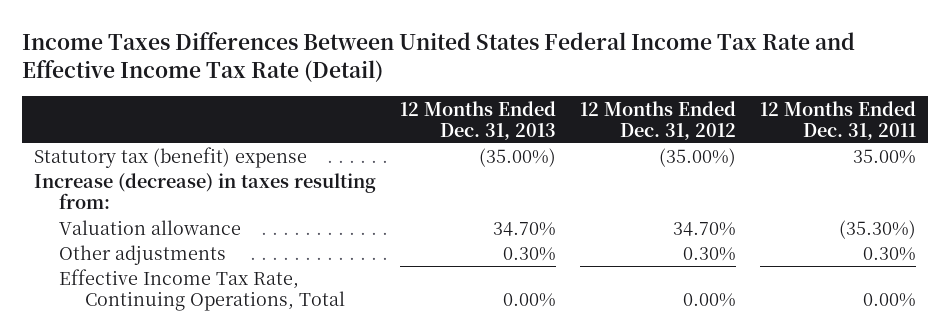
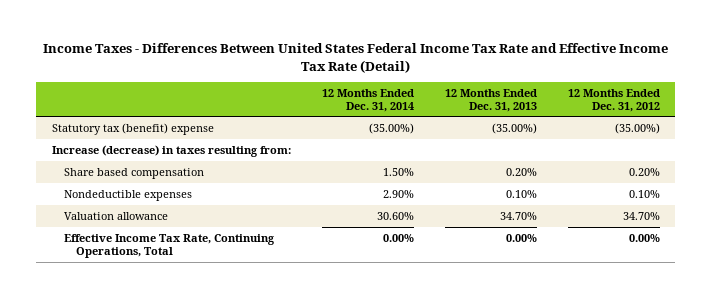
- Income Taxes Differences Between United States Federal Income Tax Rate and Effective Income Tax Rate (Detail)
+ Income Taxes - Differences Between United States Federal Income Tax Rate and Effective Income Tax Rate (Detail)
- | 12 Months Ended Dec. 31, 2013 | 12 Months Ended Dec. 31, 2012 | 12 Months Ended Dec. 31, 2011
+ | 12 Months Ended Dec. 31, 2014 | 12 Months Ended Dec. 31, 2013 | 12 Months Ended Dec. 31, 2012
+ Share based compensation | 1.50% | 0.20% | 0.20%
+ Nondeductible expenses | 2.90% | 0.10% | 0.10%
- Other adjustments | 0.30% | 0.30% | 0.30%

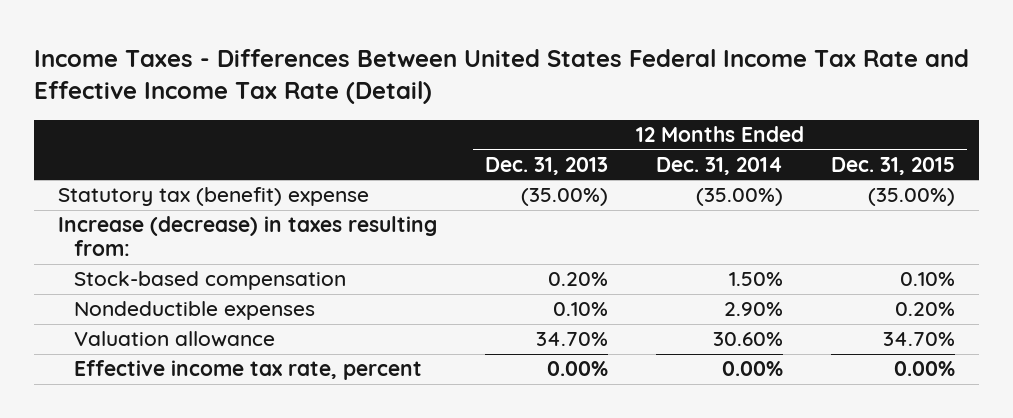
- | 12 Months Ended Dec. 31, 2014 | 12 Months Ended Dec. 31, 2013 | 12 Months Ended Dec. 31, 2012
+ | 12 Months Ended Dec. 31, 2013 | 12 Months Ended Dec. 31, 2014 | 12 Months Ended Dec. 31, 2015
- Share based compensation | 1.50% | 0.20% | 0.20%
+ Stock-based compensation | 0.20% | 1.50% | 0.10%
- Effective Income Tax Rate, Continuing Operations, Total | 0.00% | 0.00% | 0.00%
+ Effective income tax rate, percent | 0.00% | 0.00% | 0.00%

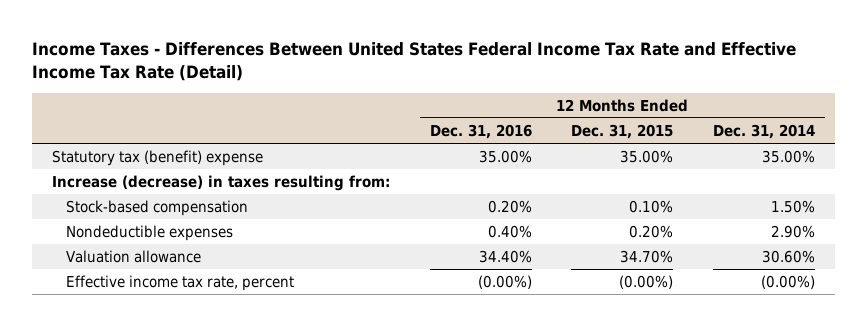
- | 12 Months Ended Dec. 31, 2013 | 12 Months Ended Dec. 31, 2014 | 12 Months Ended Dec. 31, 2015
+ | 12 Months Ended Dec. 31, 2016 | 12 Months Ended Dec. 31, 2015 | 12 Months Ended Dec. 31, 2014
- Statutory tax (benefit) expense | (35.00%) | (35.00%) | (35.00%)
+ Statutory tax (benefit) expense | 35.00% | 35.00% | 35.00%
- Effective income tax rate, percent | 0.00% | 0.00% | 0.00%
+ Effective income tax rate, percent | (0.00%) | (0.00%) | (0.00%)

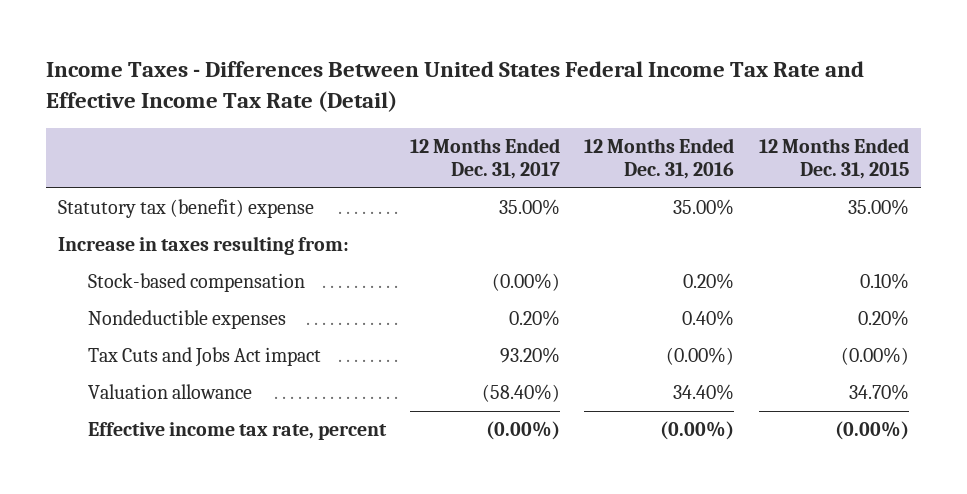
- | 12 Months Ended Dec. 31, 2016 | 12 Months Ended Dec. 31, 2015 | 12 Months Ended Dec. 31, 2014
+ | 12 Months Ended Dec. 31, 2017 | 12 Months Ended Dec. 31, 2016 | 12 Months Ended Dec. 31, 2015
- Increase (decrease) in taxes resulting from:
+ Increase in taxes resulting from:
+ Tax Cuts and Jobs Act impact | 93.20% | (0.00%) | (0.00%)

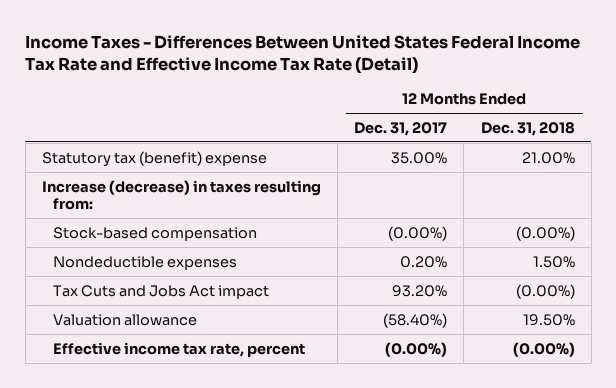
- | 12 Months Ended Dec. 31, 2017 | 12 Months Ended Dec. 31, 2016 | 12 Months Ended Dec. 31, 2015
+ | 12 Months Ended Dec. 31, 2017 | 12 Months Ended Dec. 31, 2018
- Increase in taxes resulting from:
+ Increase (decrease) in taxes resulting from:

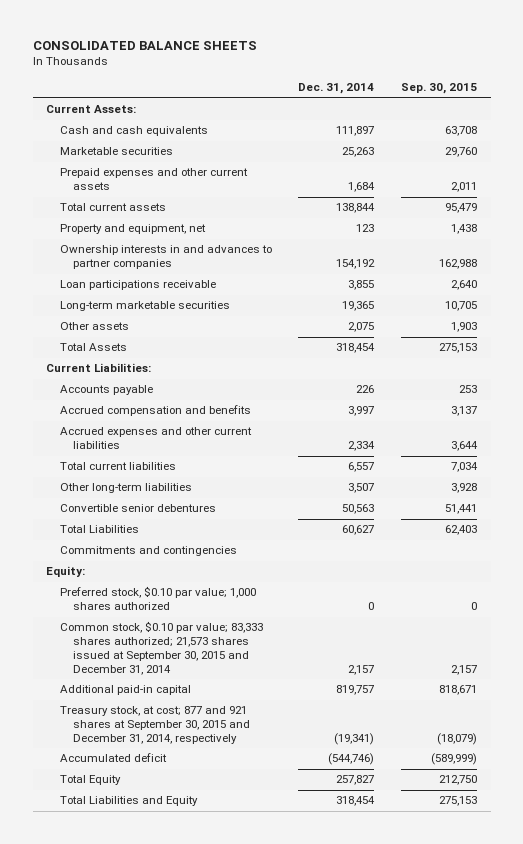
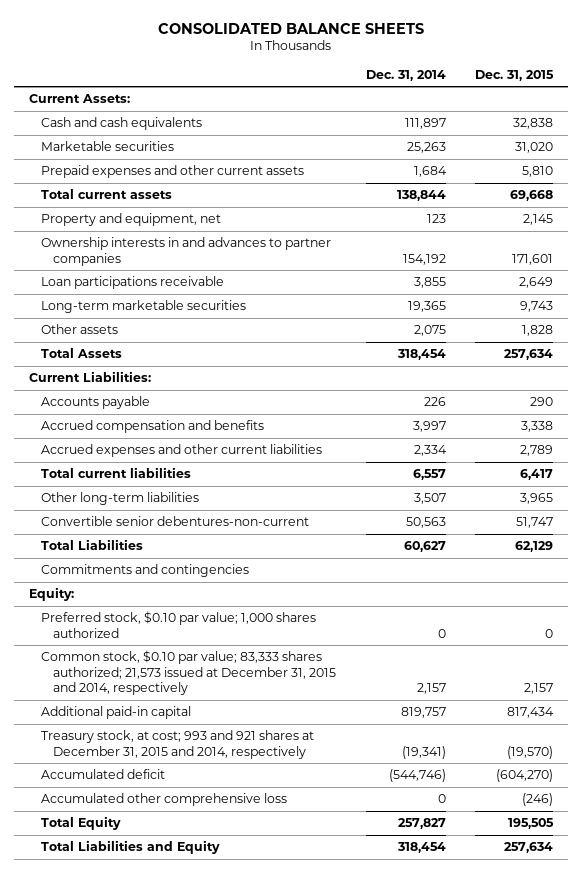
- | Dec. 31, 2014 | Sep. 30, 2015
+ | Dec. 31, 2014 | Dec. 31, 2015
- Convertible senior debentures | 50,563 | 51,441
+ Convertible senior debentures-non-current | 50,563 | 51,747
- Common stock, $0.10 par value; 83,333 shares authorized; 21,573 shares issued at September 30, 2015 and December 31, 2014 | 2,157 | 2,157
+ Common stock, $0.10 par value; 83,333 shares authorized; 21,573 issued at December 31, 2015 and 2014, respectively | 2,157 | 2,157
- Treasury stock, at cost; 877 and 921 shares at September 30, 2015 and December 31, 2014, respectively | (19,341) | (18,079)
+ Treasury stock, at cost; 993 and 921 shares at December 31, 2015 and 2014, respectively | (19,341) | (19,570)
+ Accumulated other comprehensive loss | 0 | (246)

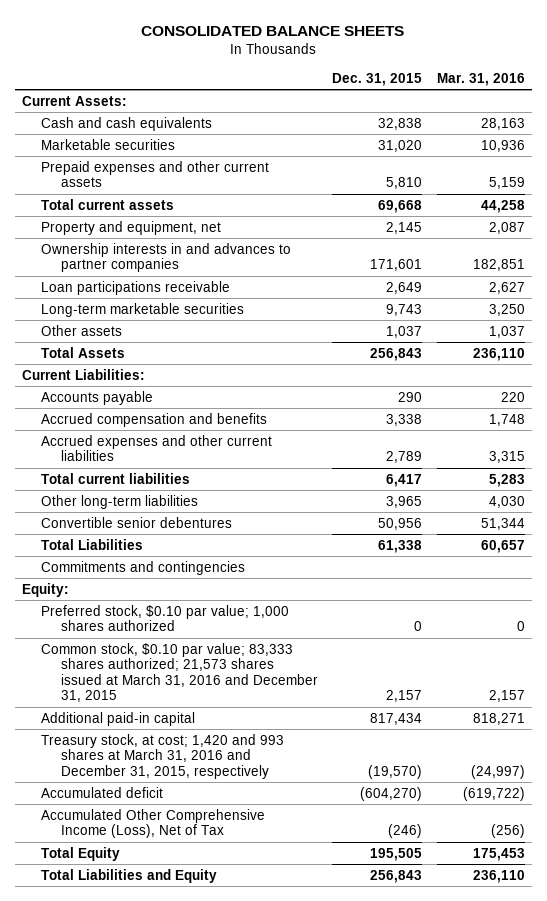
- | Dec. 31, 2014 | Dec. 31, 2015
+ | Dec. 31, 2015 | Mar. 31, 2016
- Other assets | 2,075 | 1,828
- Total Assets | 318,454 | 257,634
+ Other assets | 1,037 | 1,037
+ Total Assets | 256,843 | 236,110
- Convertible senior debentures-non-current | 50,563 | 51,747
- Total Liabilities | 60,627 | 62,129
+ Convertible senior debentures | 50,956 | 51,344
+ Total Liabilities | 61,338 | 60,657
- Common stock, $0.10 par value; 83,333 shares authorized; 21,573 issued at December 31, 2015 and 2014, respectively | 2,157 | 2,157
+ Common stock, $0.10 par value; 83,333 shares authorized; 21,573 shares issued at March 31, 2016 and December 31, 2015 | 2,157 | 2,157
- Treasury stock, at cost; 993 and 921 shares at December 31, 2015 and 2014, respectively | (19,341) | (19,570)
+ Treasury stock, at cost; 1,420 and 993 shares at March 31, 2016 and December 31, 2015, respectively | (19,570) | (24,997)
- Accumulated other comprehensive loss | 0 | (246)
+ Accumulated Other Comprehensive Income (Loss), Net of Tax | (246) | (256)
- Total Liabilities and Equity | 318,454 | 257,634
+ Total Liabilities and Equity | 256,843 | 236,110

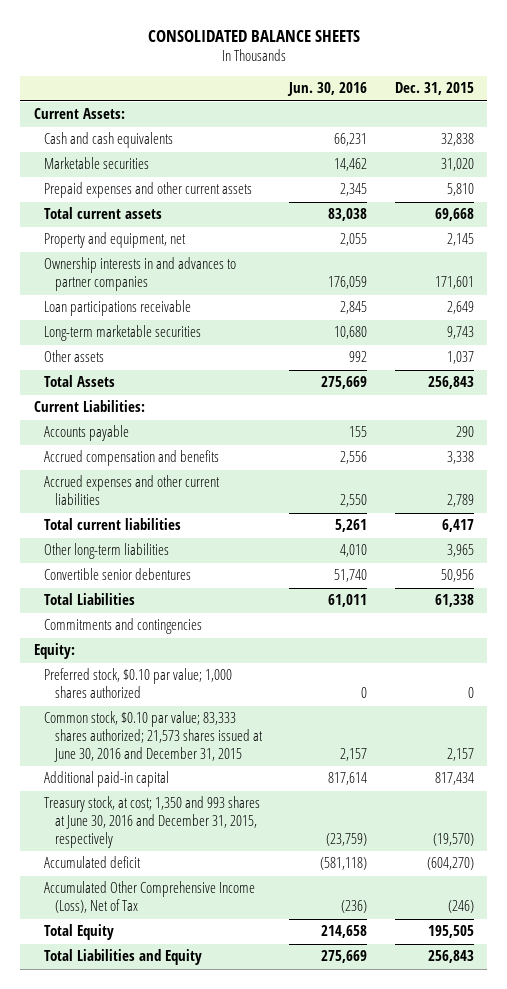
- | Dec. 31, 2015 | Mar. 31, 2016
+ | Jun. 30, 2016 | Dec. 31, 2015
- Common stock, $0.10 par value; 83,333 shares authorized; 21,573 shares issued at March 31, 2016 and December 31, 2015 | 2,157 | 2,157
+ Common stock, $0.10 par value; 83,333 shares authorized; 21,573 shares issued at June 30, 2016 and December 31, 2015 | 2,157 | 2,157
- Treasury stock, at cost; 1,420 and 993 shares at March 31, 2016 and December 31, 2015, respectively | (19,570) | (24,997)
+ Treasury stock, at cost; 1,350 and 993 shares at June 30, 2016 and December 31, 2015, respectively | (23,759) | (19,570)

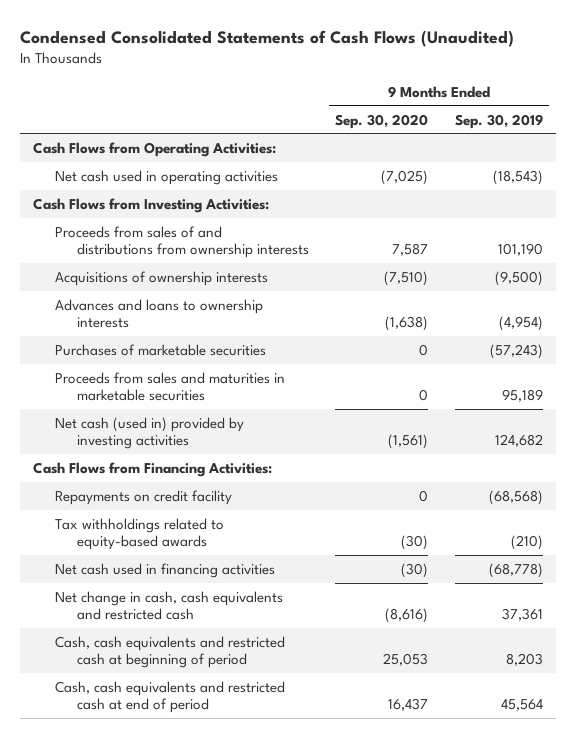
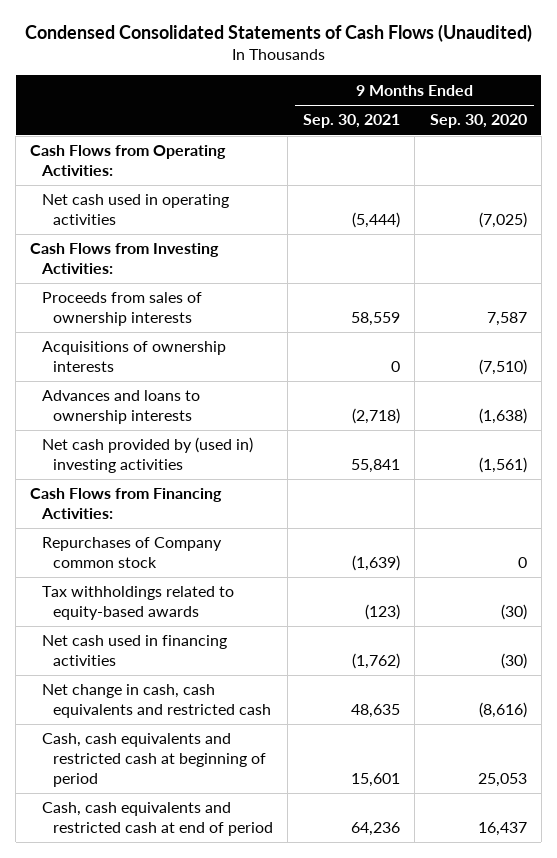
- | 9 Months Ended Sep. 30, 2020 | 9 Months Ended Sep. 30, 2019
+ | 9 Months Ended Sep. 30, 2021 | 9 Months Ended Sep. 30, 2020
- Proceeds from sales of and distributions from ownership interests | 7,587 | 101,190
+ Proceeds from sales of ownership interests | 58,559 | 7,587
- Purchases of marketable securities | 0 | (57,243)
- Proceeds from sales and maturities in marketable securities | 0 | 95,189
- Net cash (used in) provided by investing activities | (1,561) | 124,682
+ Net cash provided by (used in) investing activities | 55,841 | (1,561)
- Repayments on credit facility | 0 | (68,568)
+ Repurchases of Company common stock | (1,639) | 0

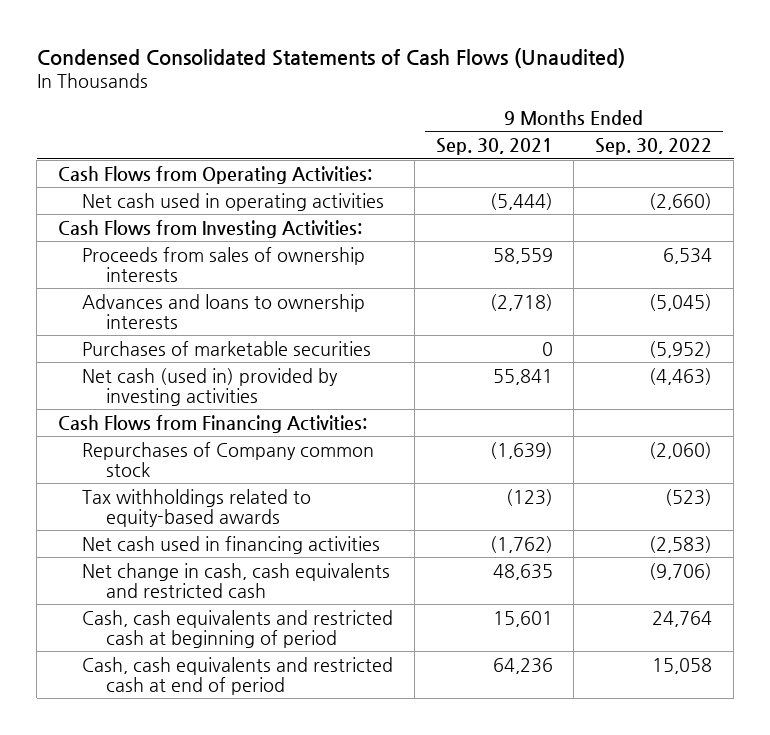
- | 9 Months Ended Sep. 30, 2021 | 9 Months Ended Sep. 30, 2020
+ | 9 Months Ended Sep. 30, 2021 | 9 Months Ended Sep. 30, 2022
- Acquisitions of ownership interests | 0 | (7,510)
- Net cash provided by (used in) investing activities | 55,841 | (1,561)
+ Purchases of marketable securities | 0 | (5,952)
+ Net cash (used in) provided by investing activities | 55,841 | (4,463)

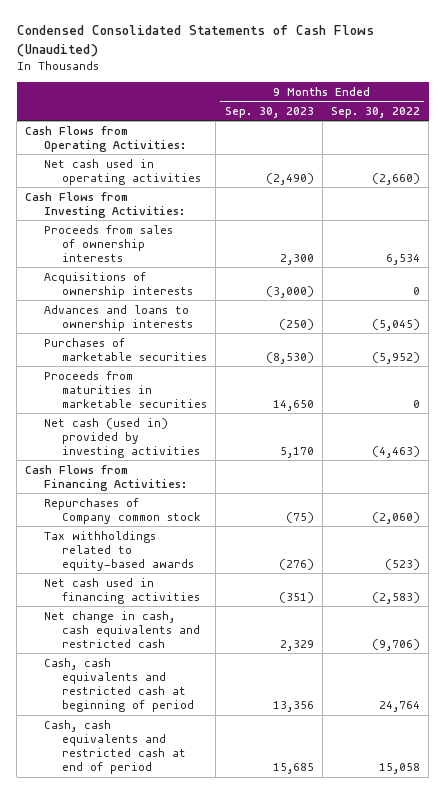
- | 9 Months Ended Sep. 30, 2021 | 9 Months Ended Sep. 30, 2022
+ | 9 Months Ended Sep. 30, 2023 | 9 Months Ended Sep. 30, 2022
+ Acquisitions of ownership interests | (3,000) | 0
+ Proceeds from maturities in marketable securities | 14,650 | 0

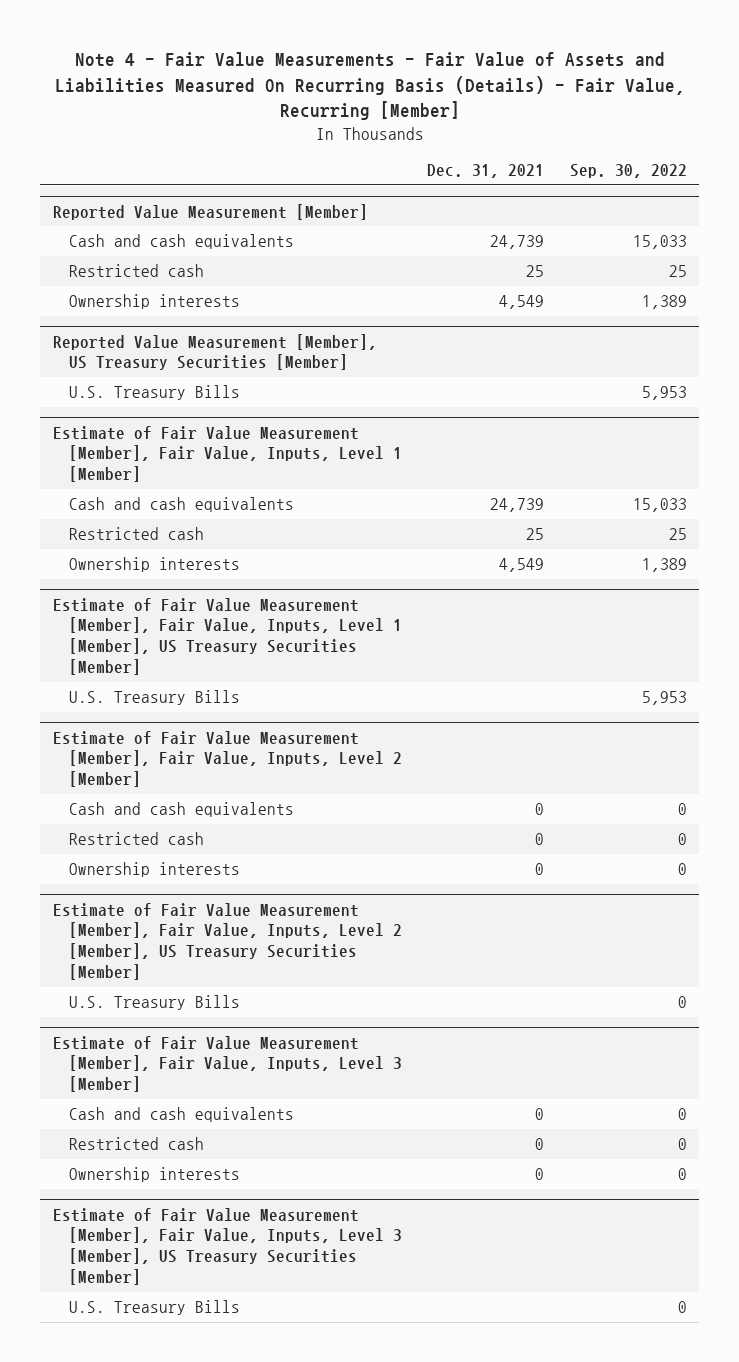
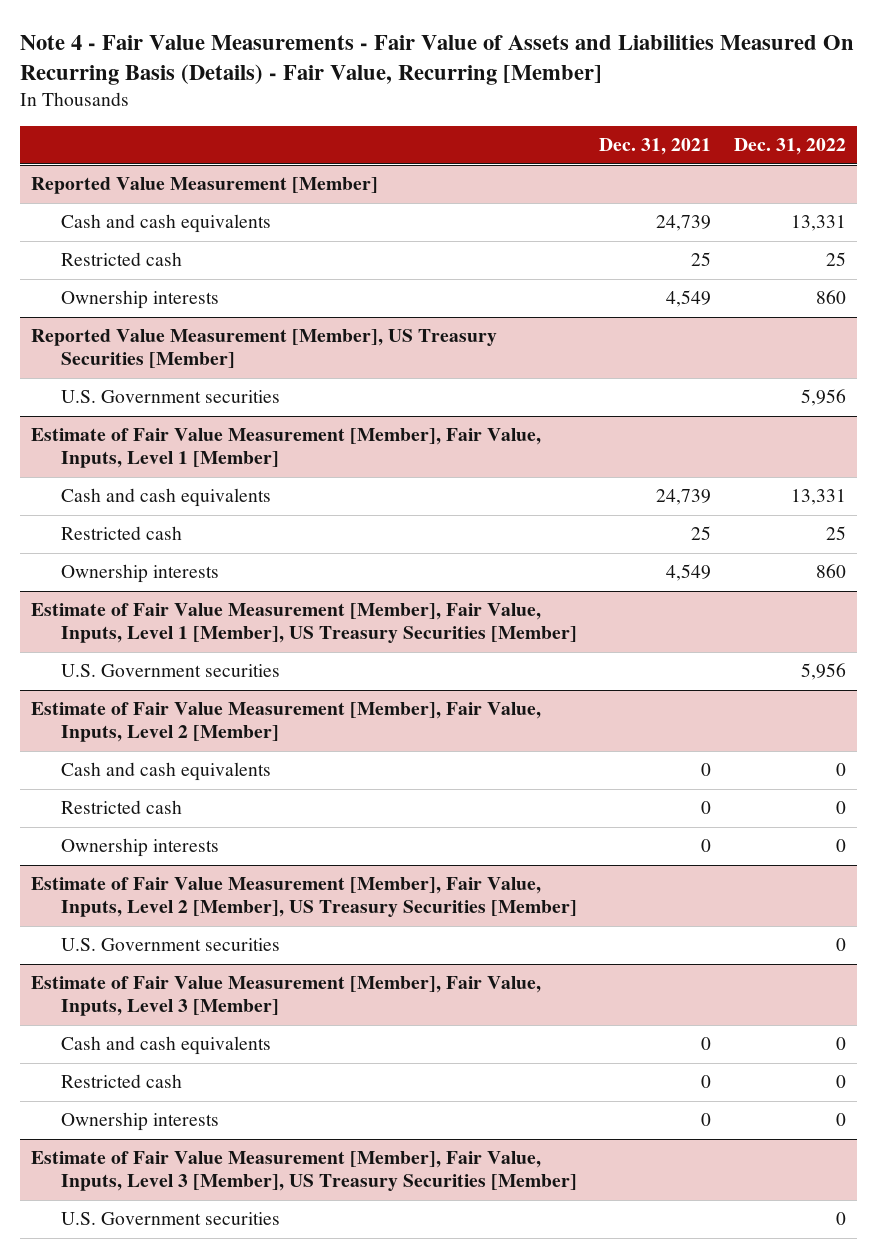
- | Dec. 31, 2021 | Sep. 30, 2022
+ | Dec. 31, 2021 | Dec. 31, 2022
@ Reported Value Measurement [Member], US Treasury Securities [Member]
- U.S. Treasury Bills | | 5,953
+ U.S. Government securities | | 5,956
@ Estimate of Fair Value Measurement [Member], Fair Value, Inputs, Level 1 [Member], US Treasury Securities [Member]
- U.S. Treasury Bills | | 5,953
+ U.S. Government securities | | 5,956
@ Estimate of Fair Value Measurement [Member], Fair Value, Inputs, Level 2 [Member], US Treasury Securities [Member]
- U.S. Treasury Bills | | 0
+ U.S. Government securities | | 0
@ Estimate of Fair Value Measurement [Member], Fair Value, Inputs, Level 3 [Member], US Treasury Securities [Member]
- U.S. Treasury Bills | | 0
+ U.S. Government securities | | 0

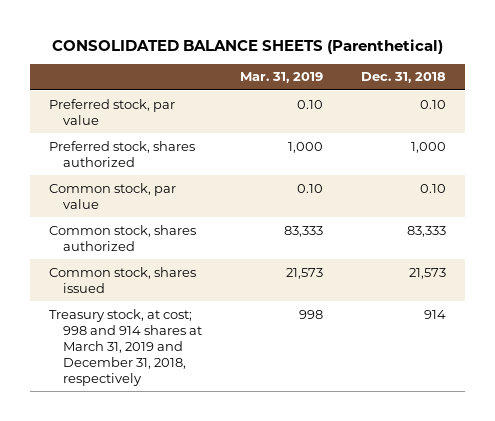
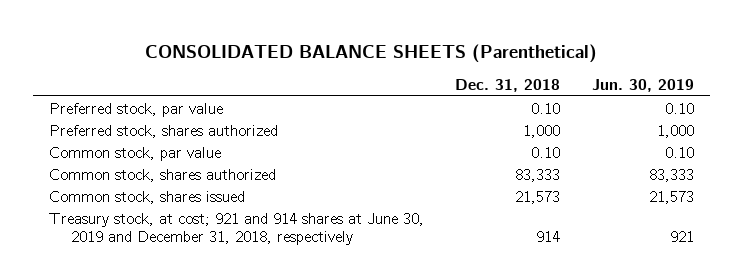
- | Mar. 31, 2019 | Dec. 31, 2018
+ | Dec. 31, 2018 | Jun. 30, 2019
- Treasury stock, at cost; 998 and 914 shares at March 31, 2019 and December 31, 2018, respectively | 998 | 914
+ Treasury stock, at cost; 921 and 914 shares at June 30, 2019 and December 31, 2018, respectively | 914 | 921

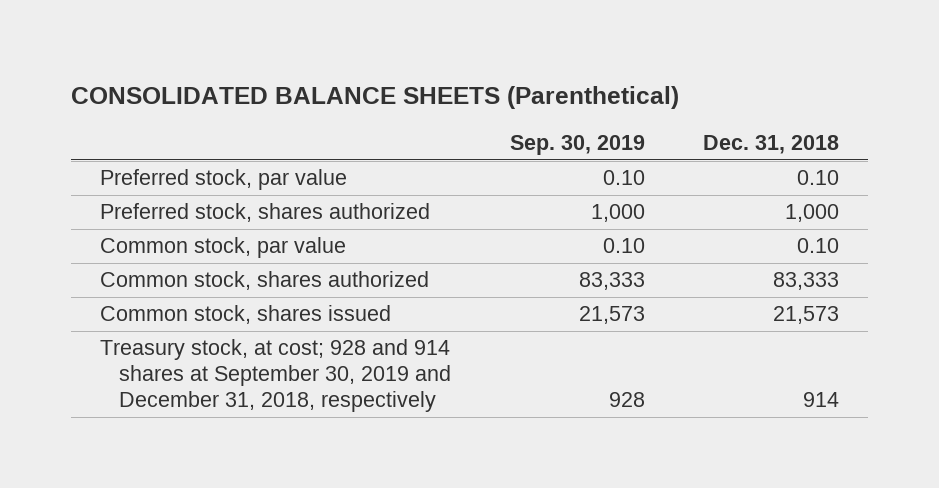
- | Dec. 31, 2018 | Jun. 30, 2019
+ | Sep. 30, 2019 | Dec. 31, 2018
- Treasury stock, at cost; 921 and 914 shares at June 30, 2019 and December 31, 2018, respectively | 914 | 921
+ Treasury stock, at cost; 928 and 914 shares at September 30, 2019 and December 31, 2018, respectively | 928 | 914

